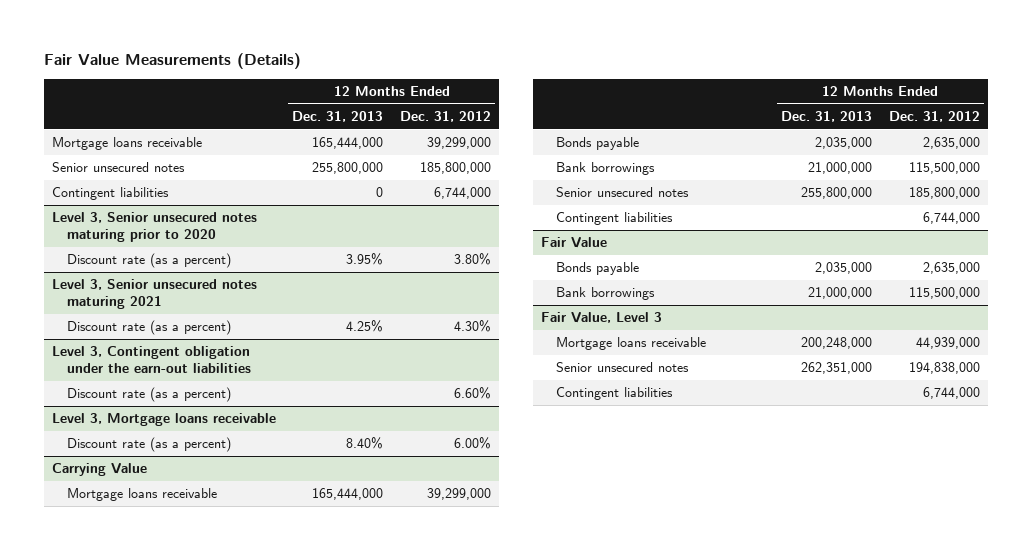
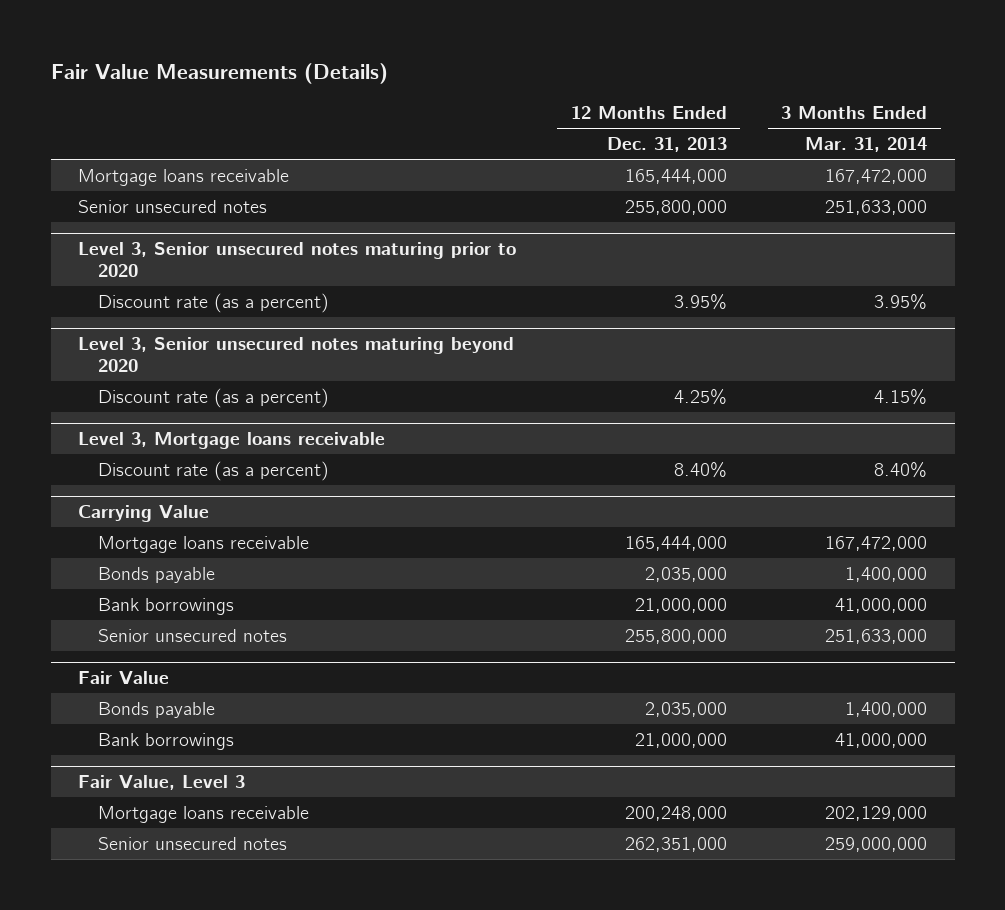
- | 12 Months Ended Dec. 31, 2013 | 12 Months Ended Dec. 31, 2012
+ | 12 Months Ended Dec. 31, 2013 | 3 Months Ended Mar. 31, 2014
- Contingent liabilities | 0 | 6,744,000
- Level 3, Senior unsecured notes maturing 2021
+ Level 3, Senior unsecured notes maturing beyond 2020
- Level 3, Contingent obligation under the earn-out liabilities
- Discount rate (as a percent) | | 6.60%
@ Carrying Value
- Contingent liabilities | | 6,744,000
@ Fair Value, Level 3
- Contingent liabilities | | 6,744,000

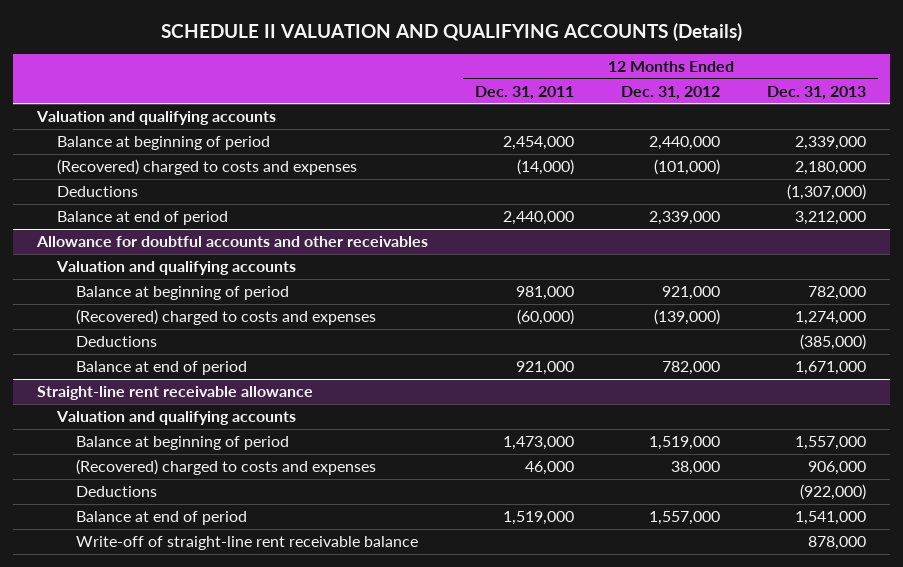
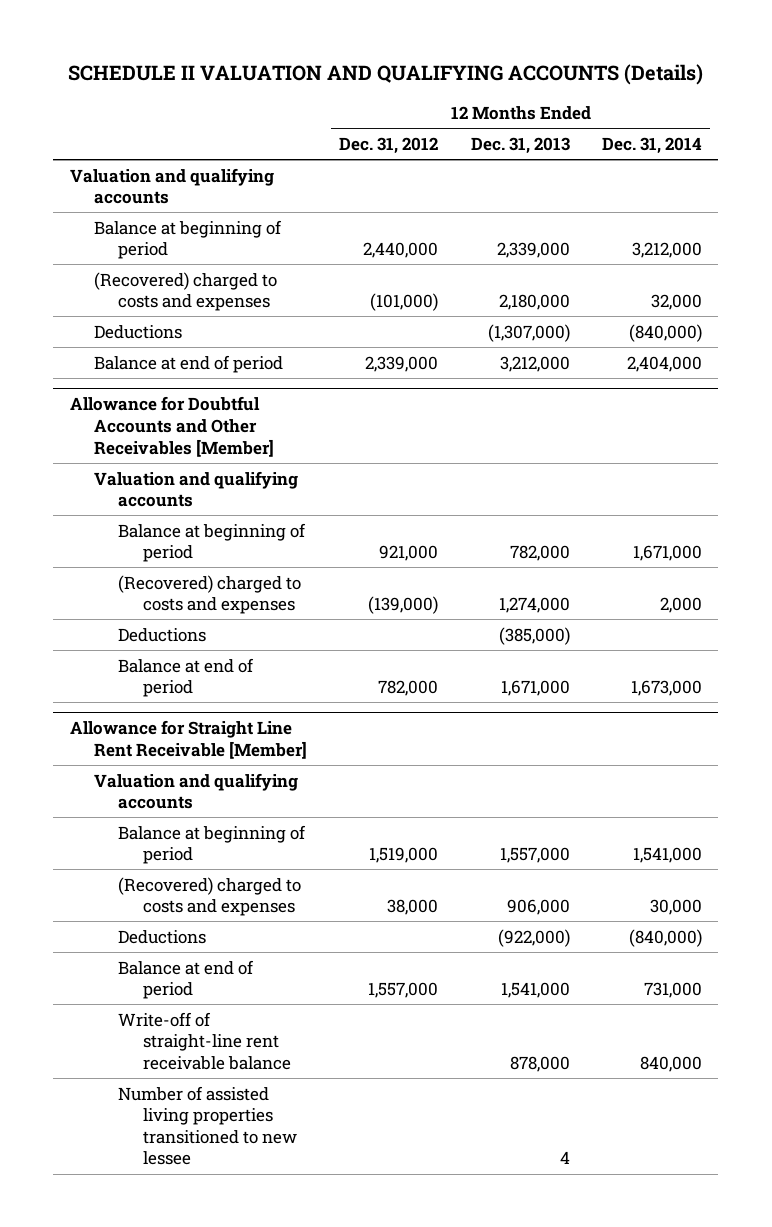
- | 12 Months Ended Dec. 31, 2011 | 12 Months Ended Dec. 31, 2012 | 12 Months Ended Dec. 31, 2013
+ | 12 Months Ended Dec. 31, 2012 | 12 Months Ended Dec. 31, 2013 | 12 Months Ended Dec. 31, 2014
- Allowance for doubtful accounts and other receivables
+ Allowance for Doubtful Accounts and Other Receivables [Member]
- Straight-line rent receivable allowance
+ Allowance for Straight Line Rent Receivable [Member]
+ Number of assisted living properties transitioned to new lessee | | 4 |

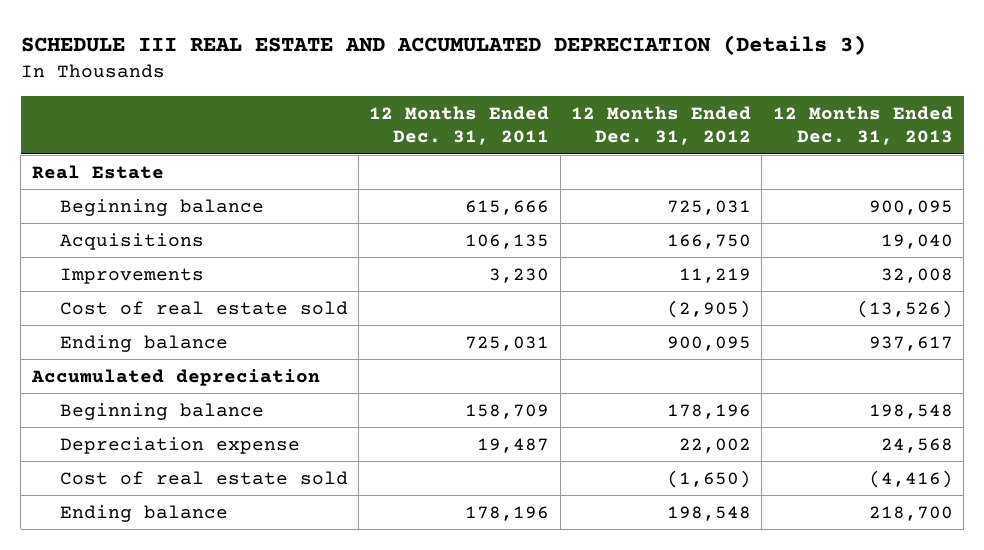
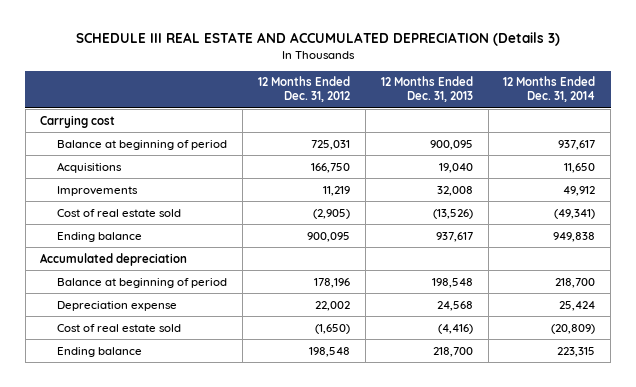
- | 12 Months Ended Dec. 31, 2011 | 12 Months Ended Dec. 31, 2012 | 12 Months Ended Dec. 31, 2013
+ | 12 Months Ended Dec. 31, 2012 | 12 Months Ended Dec. 31, 2013 | 12 Months Ended Dec. 31, 2014
- Real Estate
- Beginning balance | 615,666 | 725,031 | 900,095
+ Carrying cost
+ Balance at beginning of period | 725,031 | 900,095 | 937,617
- Beginning balance | 158,709 | 178,196 | 198,548
+ Balance at beginning of period | 178,196 | 198,548 | 218,700

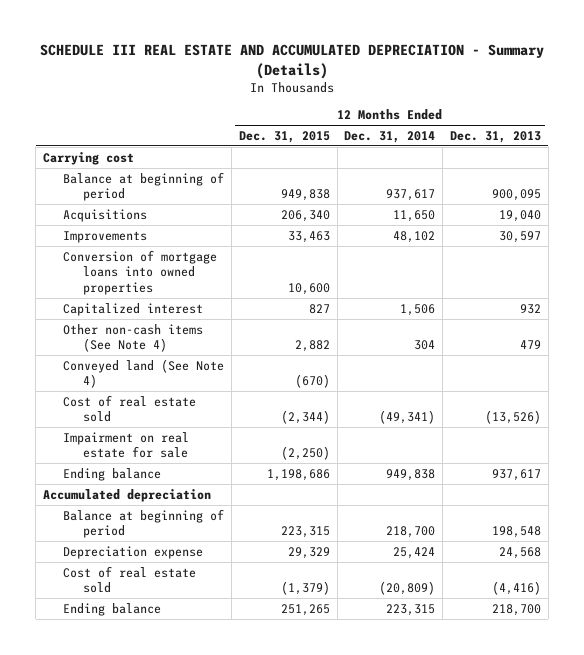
- SCHEDULE III REAL ESTATE AND ACCUMULATED DEPRECIATION (Details 3)
+ SCHEDULE III REAL ESTATE AND ACCUMULATED DEPRECIATION - Summary (Details)
- | 12 Months Ended Dec. 31, 2012 | 12 Months Ended Dec. 31, 2013 | 12 Months Ended Dec. 31, 2014
+ | 12 Months Ended Dec. 31, 2015 | 12 Months Ended Dec. 31, 2014 | 12 Months Ended Dec. 31, 2013
- Improvements | 11,219 | 32,008 | 49,912
+ Improvements | 33,463 | 48,102 | 30,597
+ Conversion of mortgage loans into owned properties | 10,600 | |
+ Capitalized interest | 827 | 1,506 | 932
+ Other non-cash items (See Note 4) | 2,882 | 304 | 479
+ Conveyed land (See Note 4) | (670) | |
+ Impairment on real estate for sale | (2,250) | |

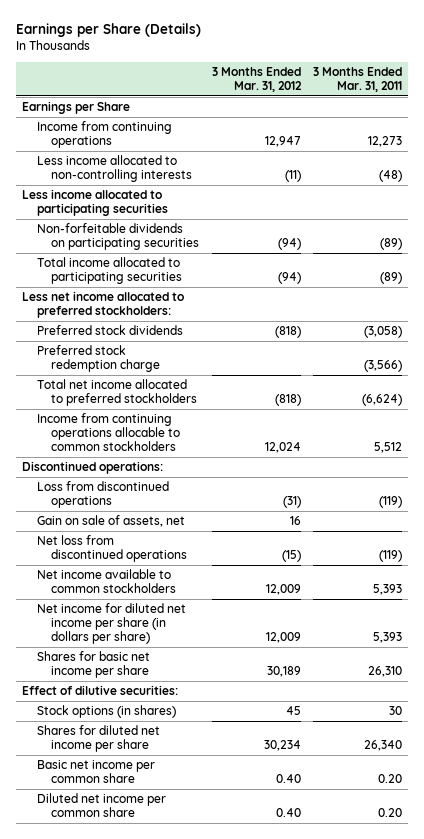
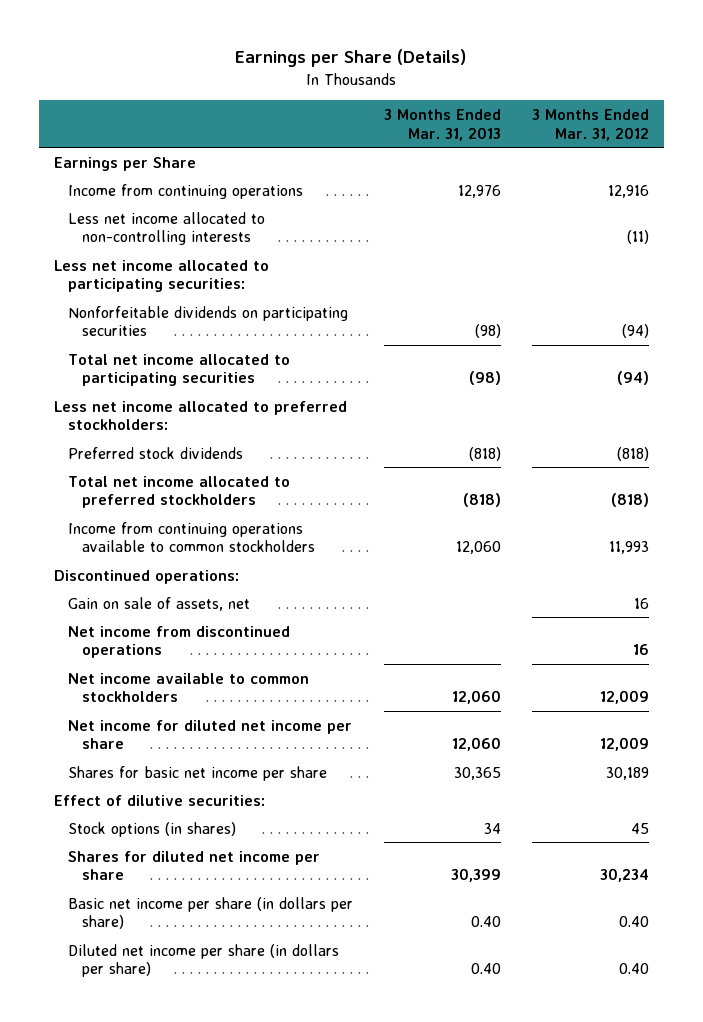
- | 3 Months Ended Mar. 31, 2012 | 3 Months Ended Mar. 31, 2011
+ | 3 Months Ended Mar. 31, 2013 | 3 Months Ended Mar. 31, 2012
- Income from continuing operations | 12,947 | 12,273
- Less income allocated to non-controlling interests | (11) | (48)
- Less income allocated to participating securities
- Non-forfeitable dividends on participating securities | (94) | (89)
- Total income allocated to participating securities | (94) | (89)
+ Income from continuing operations | 12,976 | 12,916
+ Less net income allocated to non-controlling interests | | (11)
+ Less net income allocated to participating securities:
+ Nonforfeitable dividends on participating securities | (98) | (94)
+ Total net income allocated to participating securities | (98) | (94)
- Preferred stock redemption charge | | (3,566)
- Income from continuing operations allocable to common stockholders | 12,024 | 5,512
+ Income from continuing operations available to common stockholders | 12,060 | 11,993
- Loss from discontinued operations | (31) | (119)
- Net loss from discontinued operations | (15) | (119)
+ Net income from discontinued operations | | 16
- Net income for diluted net income per share (in dollars per share) | 12,009 | 5,393
+ Net income for diluted net income per share | 12,060 | 12,009
- Basic net income per common share | 0.40 | 0.20
- Diluted net income per common share | 0.40 | 0.20
+ Basic net income per share (in dollars per share) | 0.40 | 0.40
+ Diluted net income per share (in dollars per share) | 0.40 | 0.40

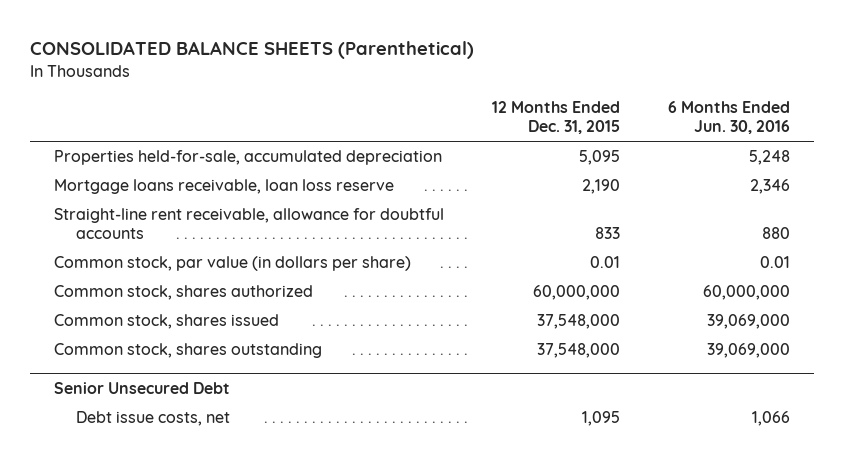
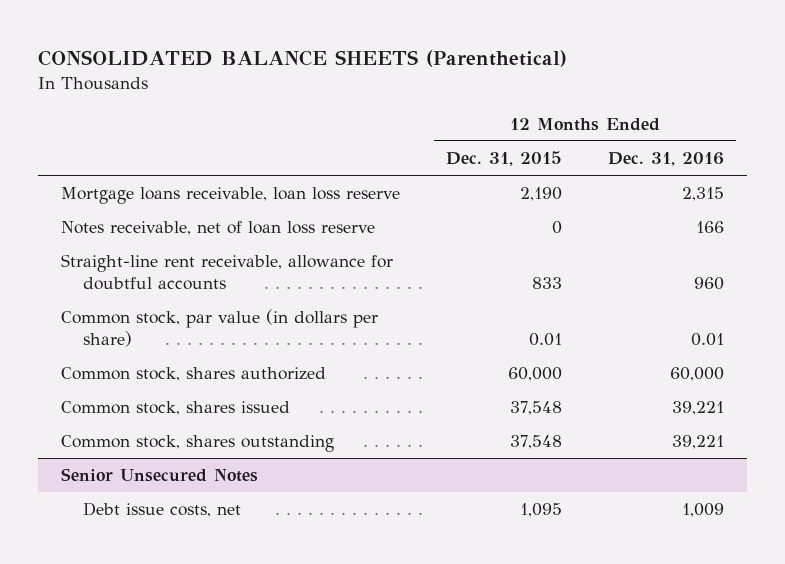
- | 12 Months Ended Dec. 31, 2015 | 6 Months Ended Jun. 30, 2016
+ | 12 Months Ended Dec. 31, 2015 | 12 Months Ended Dec. 31, 2016
- Properties held-for-sale, accumulated depreciation | 5,095 | 5,248
+ Notes receivable, net of loan loss reserve | 0 | 166
- Common stock, shares authorized | 60,000,000 | 60,000,000
- Common stock, shares issued | 37,548,000 | 39,069,000
- Common stock, shares outstanding | 37,548,000 | 39,069,000
- Senior Unsecured Debt
+ Common stock, shares authorized | 60,000 | 60,000
+ Common stock, shares issued | 37,548 | 39,221
+ Common stock, shares outstanding | 37,548 | 39,221
+ Senior Unsecured Notes

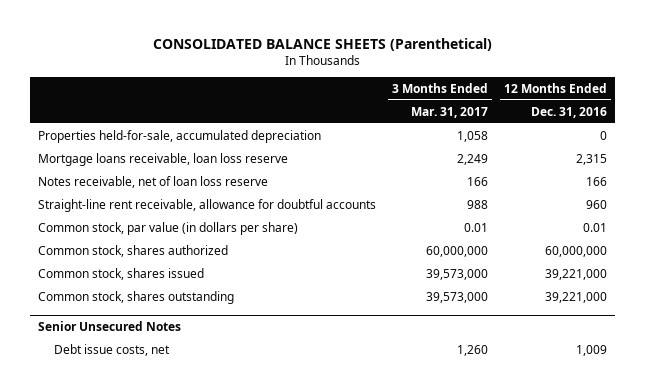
- | 12 Months Ended Dec. 31, 2015 | 12 Months Ended Dec. 31, 2016
+ | 3 Months Ended Mar. 31, 2017 | 12 Months Ended Dec. 31, 2016
+ Properties held-for-sale, accumulated depreciation | 1,058 | 0
- Common stock, shares authorized | 60,000 | 60,000
- Common stock, shares issued | 37,548 | 39,221
- Common stock, shares outstanding | 37,548 | 39,221
+ Common stock, shares authorized | 60,000,000 | 60,000,000
+ Common stock, shares issued | 39,573,000 | 39,221,000
+ Common stock, shares outstanding | 39,573,000 | 39,221,000

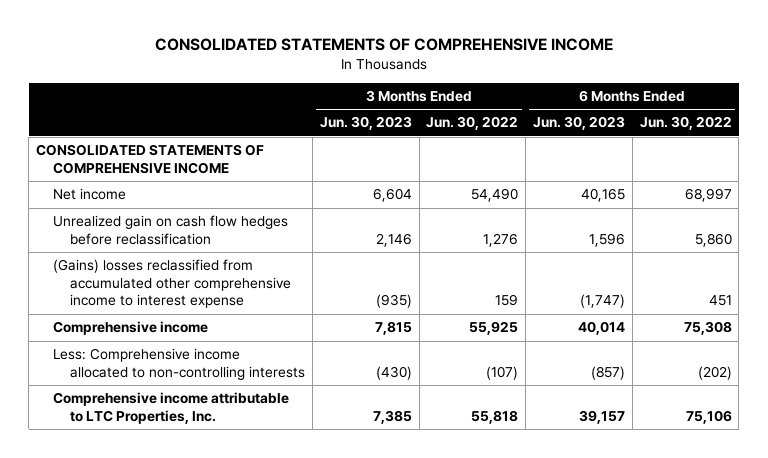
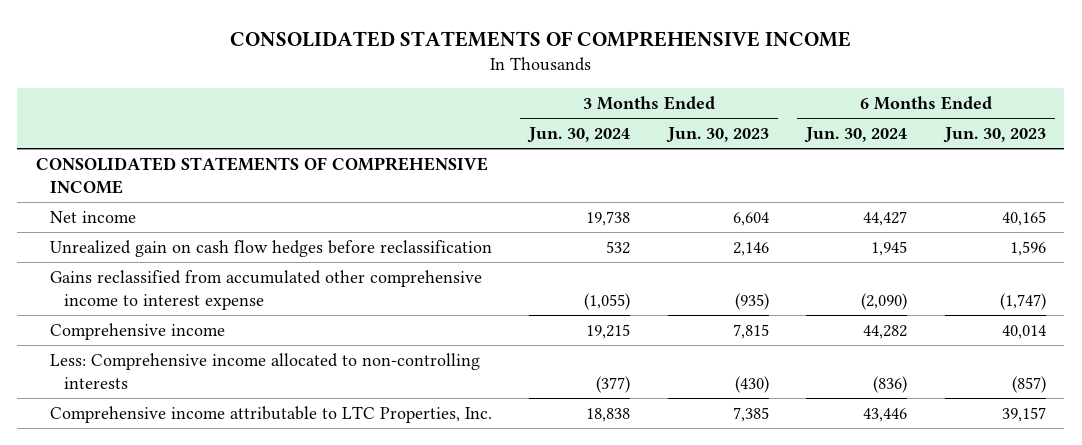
- | 3 Months Ended Jun. 30, 2023 | 3 Months Ended Jun. 30, 2022 | 6 Months Ended Jun. 30, 2023 | 6 Months Ended Jun. 30, 2022
+ | 3 Months Ended Jun. 30, 2024 | 3 Months Ended Jun. 30, 2023 | 6 Months Ended Jun. 30, 2024 | 6 Months Ended Jun. 30, 2023
- (Gains) losses reclassified from accumulated other comprehensive income to interest expense | (935) | 159 | (1,747) | 451
+ Gains reclassified from accumulated other comprehensive income to interest expense | (1,055) | (935) | (2,090) | (1,747)

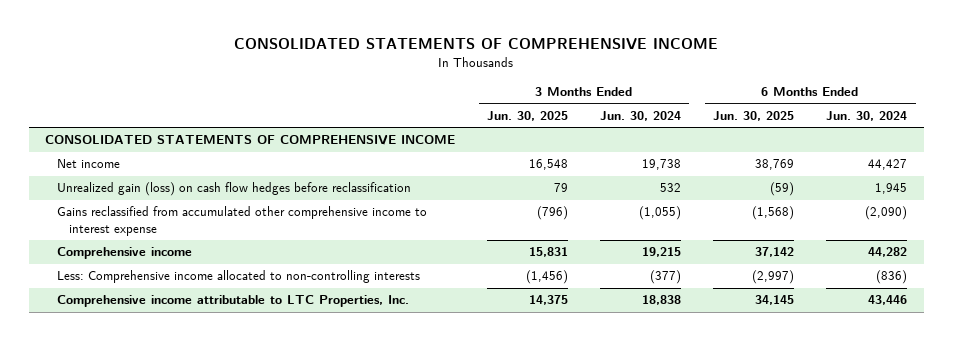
- | 3 Months Ended Jun. 30, 2024 | 3 Months Ended Jun. 30, 2023 | 6 Months Ended Jun. 30, 2024 | 6 Months Ended Jun. 30, 2023
+ | 3 Months Ended Jun. 30, 2025 | 3 Months Ended Jun. 30, 2024 | 6 Months Ended Jun. 30, 2025 | 6 Months Ended Jun. 30, 2024
- Unrealized gain on cash flow hedges before reclassification | 532 | 2,146 | 1,945 | 1,596
+ Unrealized gain (loss) on cash flow hedges before reclassification | 79 | 532 | (59) | 1,945

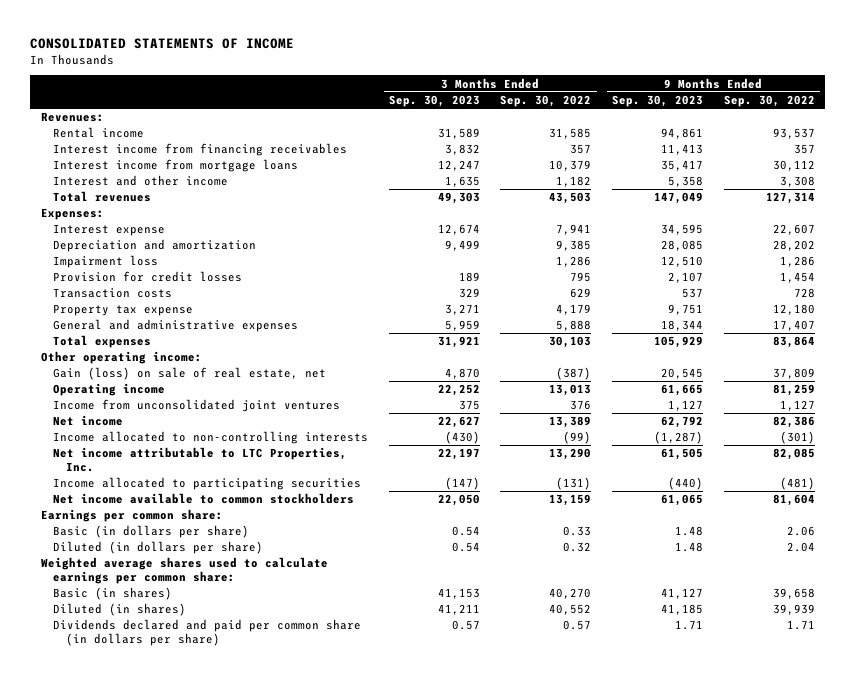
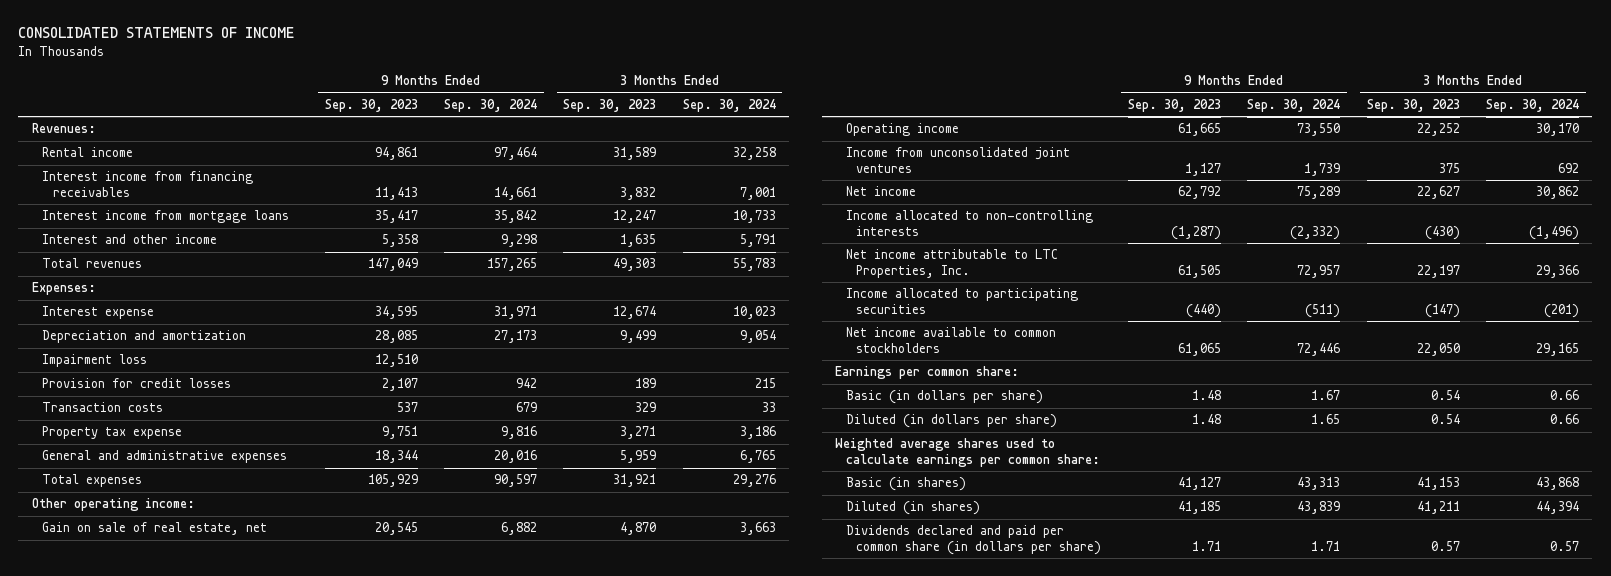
- | 3 Months Ended Sep. 30, 2023 | 3 Months Ended Sep. 30, 2022 | 9 Months Ended Sep. 30, 2023 | 9 Months Ended Sep. 30, 2022
+ | 9 Months Ended Sep. 30, 2023 | 9 Months Ended Sep. 30, 2024 | 3 Months Ended Sep. 30, 2023 | 3 Months Ended Sep. 30, 2024
- Gain (loss) on sale of real estate, net | 4,870 | (387) | 20,545 | 37,809
+ Gain on sale of real estate, net | 20,545 | 6,882 | 4,870 | 3,663

